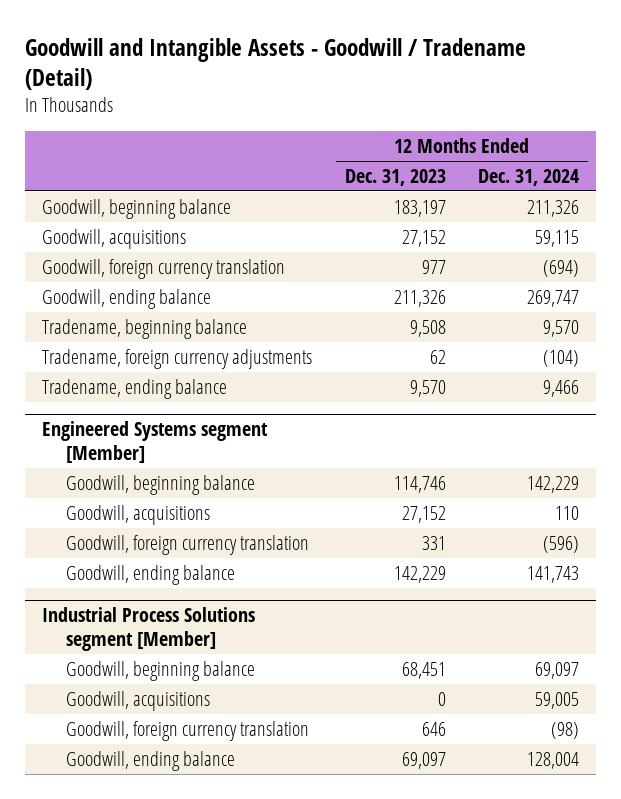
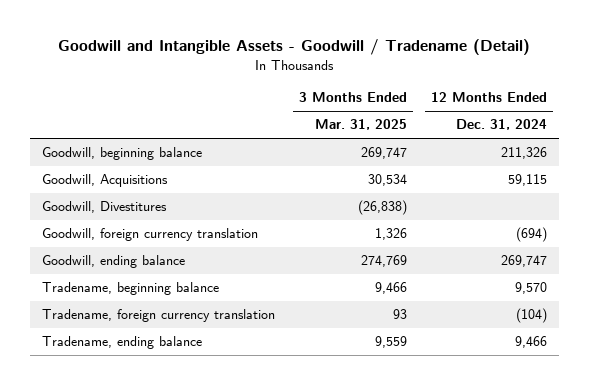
- | 12 Months Ended Dec. 31, 2023 | 12 Months Ended Dec. 31, 2024
+ | 3 Months Ended Mar. 31, 2025 | 12 Months Ended Dec. 31, 2024
- Goodwill, acquisitions | 27,152 | 59,115
+ Goodwill, Acquisitions | 30,534 | 59,115
+ Goodwill, Divestitures | (26,838) |
- Tradename, foreign currency adjustments | 62 | (104)
+ Tradename, foreign currency translation | 93 | (104)
- Engineered Systems segment [Member]
- Goodwill, beginning balance | 114,746 | 142,229
- Goodwill, acquisitions | 27,152 | 110
- Goodwill, foreign currency translation | 331 | (596)
- Goodwill, ending balance | 142,229 | 141,743
- Industrial Process Solutions segment [Member]
- Goodwill, beginning balance | 68,451 | 69,097
- Goodwill, acquisitions | 0 | 59,005
- Goodwill, foreign currency translation | 646 | (98)
- Goodwill, ending balance | 69,097 | 128,004

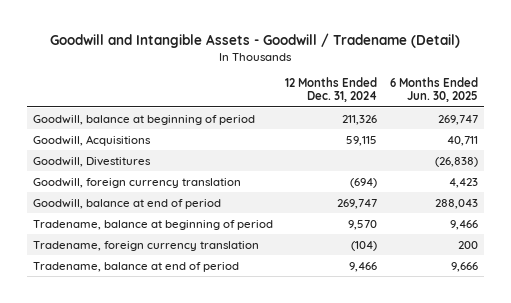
- | 3 Months Ended Mar. 31, 2025 | 12 Months Ended Dec. 31, 2024
+ | 12 Months Ended Dec. 31, 2024 | 6 Months Ended Jun. 30, 2025
- Goodwill, beginning balance | 269,747 | 211,326
+ Goodwill, balance at beginning of period | 211,326 | 269,747
- Goodwill, ending balance | 274,769 | 269,747
- Tradename, beginning balance | 9,466 | 9,570
+ Goodwill, balance at end of period | 269,747 | 288,043
+ Tradename, balance at beginning of period | 9,570 | 9,466
- Tradename, ending balance | 9,559 | 9,466
+ Tradename, balance at end of period | 9,466 | 9,666

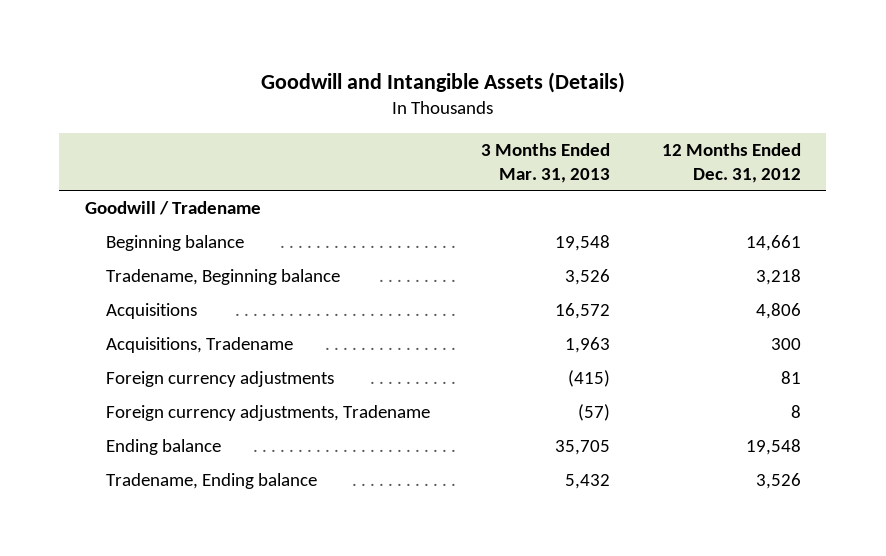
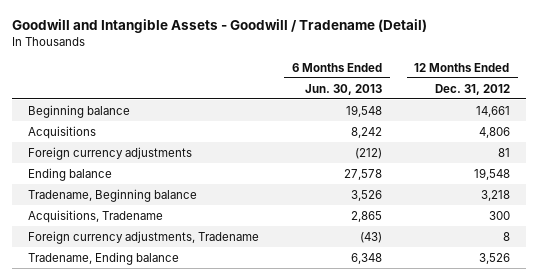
- Goodwill and Intangible Assets (Details)
+ Goodwill and Intangible Assets - Goodwill / Tradename (Detail)
- | 3 Months Ended Mar. 31, 2013 | 12 Months Ended Dec. 31, 2012
+ | 6 Months Ended Jun. 30, 2013 | 12 Months Ended Dec. 31, 2012
- Goodwill / Tradename
moved down: Tradename, Beginning balance | 3,526 | 3,218
moved down: Acquisitions, Tradename | 2,865 | 300
moved down: Foreign currency adjustments, Tradename | (43) | 8

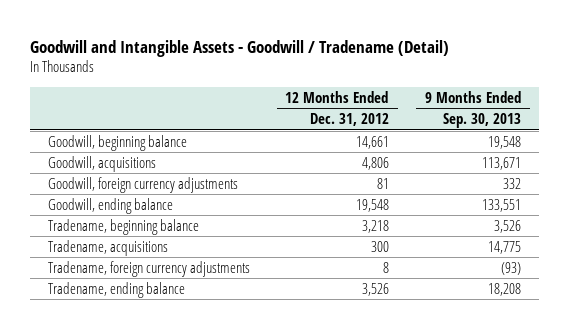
- | 6 Months Ended Jun. 30, 2013 | 12 Months Ended Dec. 31, 2012
+ | 12 Months Ended Dec. 31, 2012 | 9 Months Ended Sep. 30, 2013
- Beginning balance | 19,548 | 14,661
- Acquisitions | 8,242 | 4,806
- Foreign currency adjustments | (212) | 81
- Ending balance | 27,578 | 19,548
- Tradename, Beginning balance | 3,526 | 3,218
- Acquisitions, Tradename | 2,865 | 300
- Foreign currency adjustments, Tradename | (43) | 8
- Tradename, Ending balance | 6,348 | 3,526
+ Goodwill, beginning balance | 14,661 | 19,548
+ Goodwill, acquisitions | 4,806 | 113,671
+ Goodwill, foreign currency adjustments | 81 | 332
+ Goodwill, ending balance | 19,548 | 133,551
+ Tradename, beginning balance | 3,218 | 3,526
+ Tradename, acquisitions | 300 | 14,775
+ Tradename, foreign currency adjustments | 8 | (93)
+ Tradename, ending balance | 3,526 | 18,208

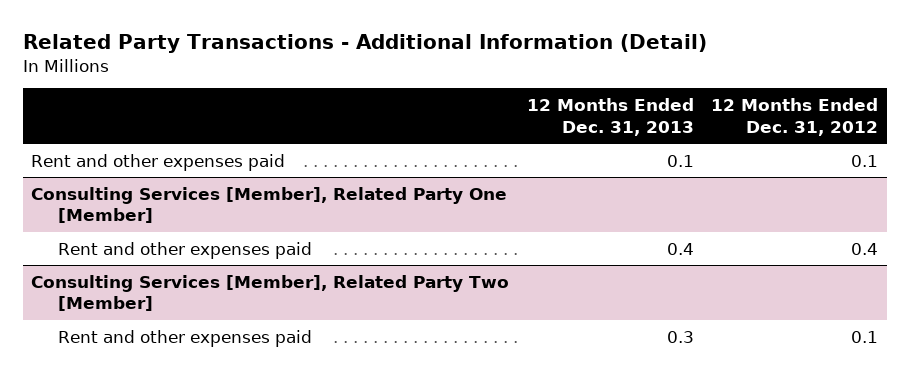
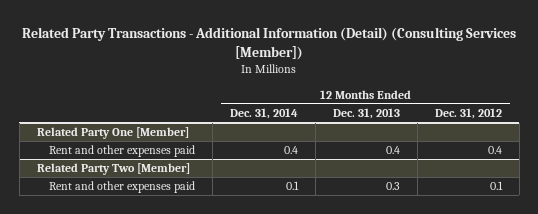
- Related Party Transactions - Additional Information (Detail)
+ Related Party Transactions - Additional Information (Detail) (Consulting Services [Member])
- | 12 Months Ended Dec. 31, 2013 | 12 Months Ended Dec. 31, 2012
+ | 12 Months Ended Dec. 31, 2014 | 12 Months Ended Dec. 31, 2013 | 12 Months Ended Dec. 31, 2012
- Rent and other expenses paid | 0.1 | 0.1
- Consulting Services [Member], Related Party One [Member]
+ Related Party One [Member]
- Consulting Services [Member], Related Party Two [Member]
+ Related Party Two [Member]

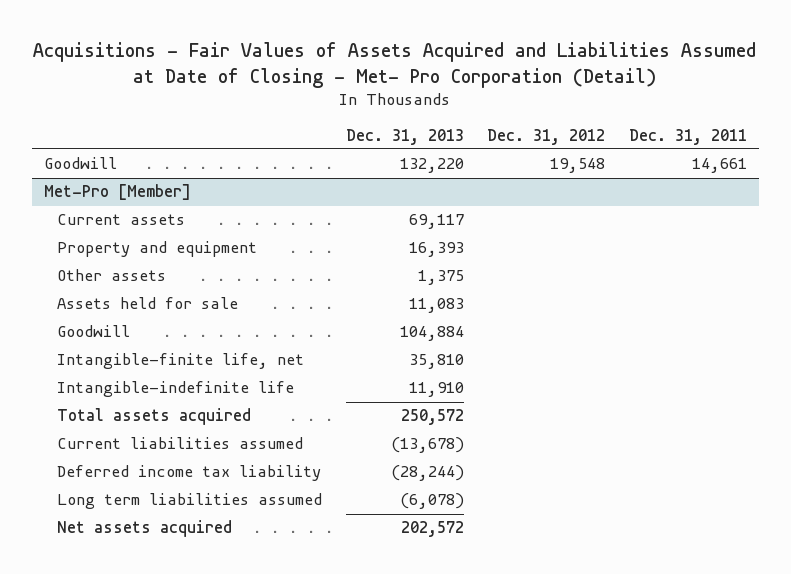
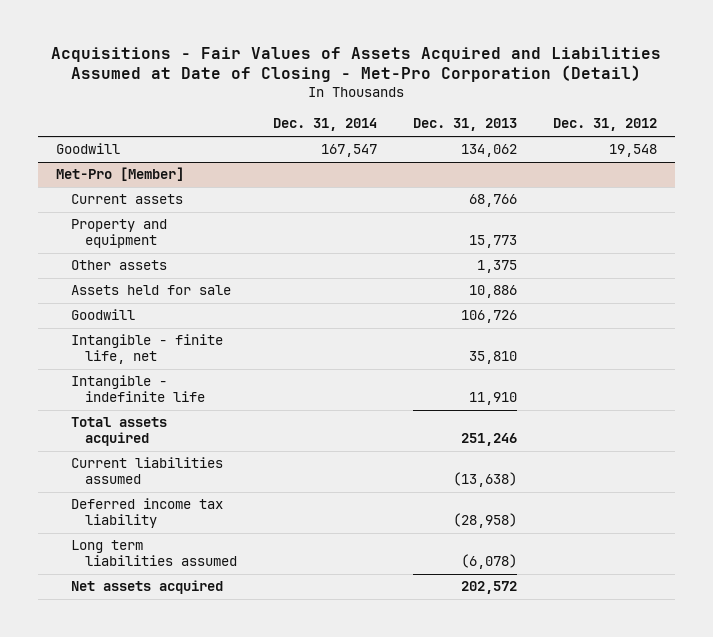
- Acquisitions - Fair Values of Assets Acquired and Liabilities Assumed at Date of Closing - Met- Pro Corporation (Detail)
+ Acquisitions - Fair Values of Assets Acquired and Liabilities Assumed at Date of Closing - Met-Pro Corporation (Detail)
- | Dec. 31, 2013 | Dec. 31, 2012 | Dec. 31, 2011
+ | Dec. 31, 2014 | Dec. 31, 2013 | Dec. 31, 2012
- Goodwill | 132,220 | 19,548 | 14,661
+ Goodwill | 167,547 | 134,062 | 19,548
@ Met-Pro [Member]
- Current assets | 69,117 | |
- Property and equipment | 16,393 | |
+ Current assets | | 68,766 |
+ Property and equipment | | 15,773 |
- Assets held for sale | 11,083 | |
- Goodwill | 104,884 | |
- Intangible-finite life, net | 35,810 | |
- Intangible-indefinite life | 11,910 | |
- Total assets acquired | 250,572 | |
- Current liabilities assumed | (13,678) | |
- Deferred income tax liability | (28,244) | |
+ Assets held for sale | | 10,886 |
+ Goodwill | | 106,726 |
+ Intangible - finite life, net | | 35,810 |
+ Intangible - indefinite life | | 11,910 |
+ Total assets acquired | | 251,246 |
+ Current liabilities assumed | | (13,638) |
+ Deferred income tax liability | | (28,958) |

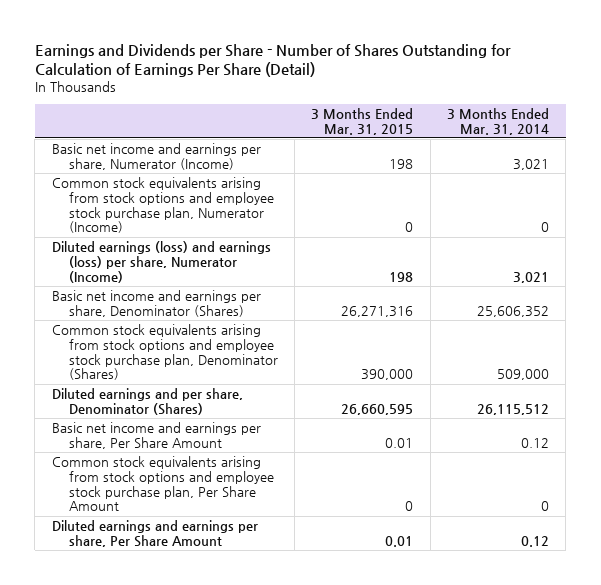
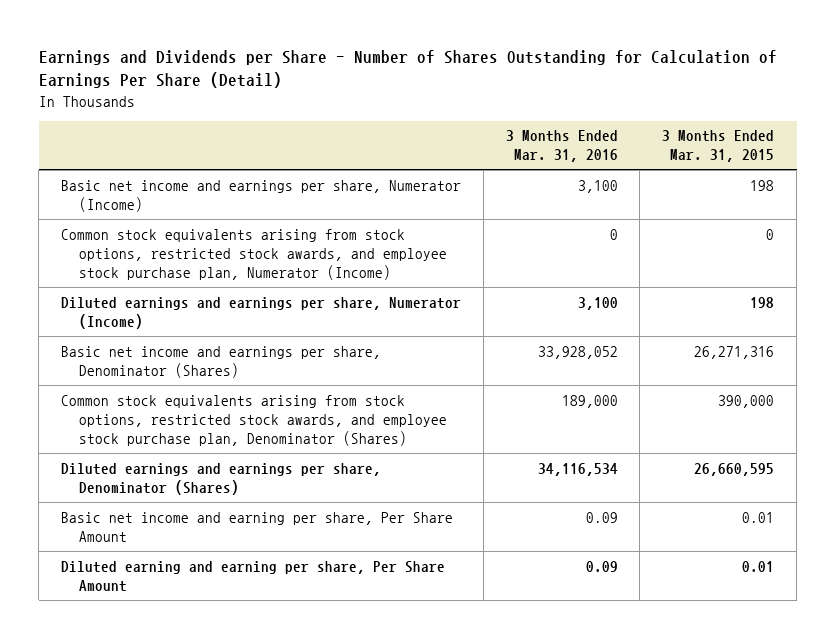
- | 3 Months Ended Mar. 31, 2015 | 3 Months Ended Mar. 31, 2014
+ | 3 Months Ended Mar. 31, 2016 | 3 Months Ended Mar. 31, 2015
- Common stock equivalents arising from stock options and employee stock purchase plan, Numerator (Income) | 0 | 0
- Diluted earnings (loss) and earnings (loss) per share, Numerator (Income) | 198 | 3,021
+ Common stock equivalents arising from stock options, restricted stock awards, and employee stock purchase plan, Numerator (Income) | 0 | 0
+ Diluted earnings and earnings per share, Numerator (Income) | 3,100 | 198
- Common stock equivalents arising from stock options and employee stock purchase plan, Denominator (Shares) | 390,000 | 509,000
- Diluted earnings and per share, Denominator (Shares) | 26,660,595 | 26,115,512
- Basic net income and earnings per share, Per Share Amount | 0.01 | 0.12
- Common stock equivalents arising from stock options and employee stock purchase plan, Per Share Amount | 0 | 0
- Diluted earnings and earnings per share, Per Share Amount | 0.01 | 0.12
+ Common stock equivalents arising from stock options, restricted stock awards, and employee stock purchase plan, Denominator (Shares) | 189,000 | 390,000
+ Diluted earnings and earnings per share, Denominator (Shares) | 34,116,534 | 26,660,595
+ Basic net income and earning per share, Per Share Amount | 0.09 | 0.01
+ Diluted earning and earning per share, Per Share Amount | 0.09 | 0.01

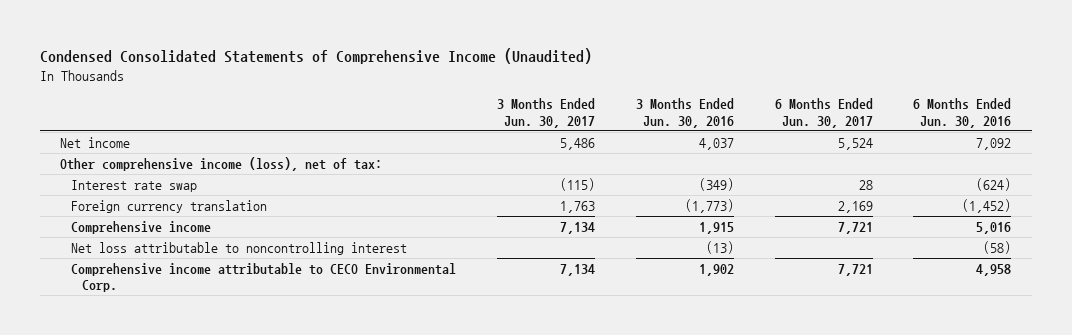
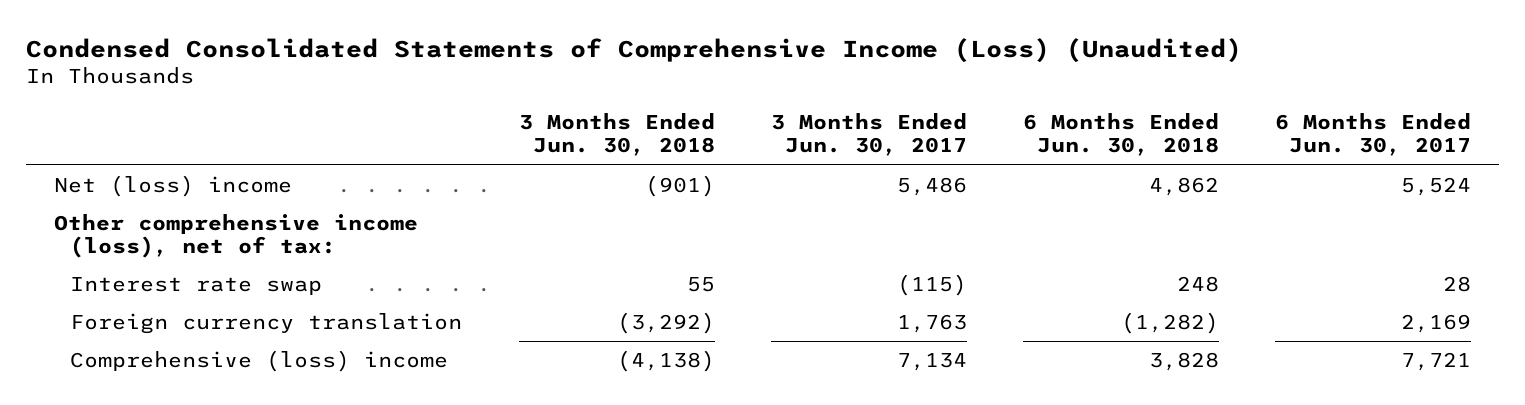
- Condensed Consolidated Statements of Comprehensive Income (Unaudited)
+ Condensed Consolidated Statements of Comprehensive Income (Loss) (Unaudited)
- | 3 Months Ended Jun. 30, 2017 | 3 Months Ended Jun. 30, 2016 | 6 Months Ended Jun. 30, 2017 | 6 Months Ended Jun. 30, 2016
+ | 3 Months Ended Jun. 30, 2018 | 3 Months Ended Jun. 30, 2017 | 6 Months Ended Jun. 30, 2018 | 6 Months Ended Jun. 30, 2017
- Net income | 5,486 | 4,037 | 5,524 | 7,092
+ Net (loss) income | (901) | 5,486 | 4,862 | 5,524
- Comprehensive income | 7,134 | 1,915 | 7,721 | 5,016
- Net loss attributable to noncontrolling interest | | (13) | | (58)
- Comprehensive income attributable to CECO Environmental Corp. | 7,134 | 1,902 | 7,721 | 4,958
+ Comprehensive (loss) income | (4,138) | 7,134 | 3,828 | 7,721

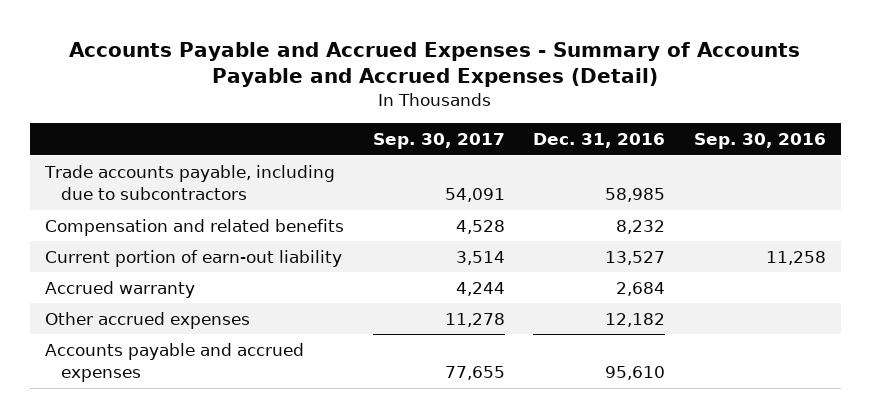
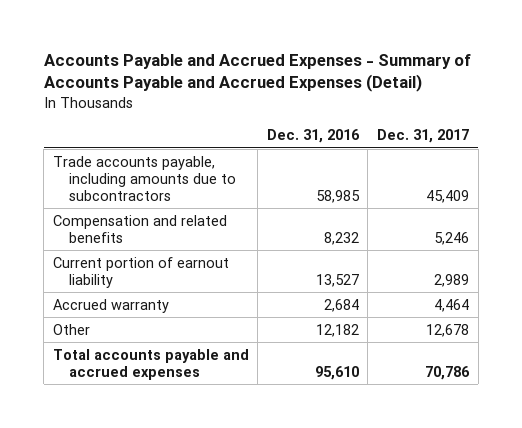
- | Sep. 30, 2017 | Dec. 31, 2016 | Sep. 30, 2016
+ | Dec. 31, 2016 | Dec. 31, 2017
- Trade accounts payable, including due to subcontractors | 54,091 | 58,985 |
+ Trade accounts payable, including amounts due to subcontractors | 58,985 | 45,409
- Current portion of earn-out liability | 3,514 | 13,527 | 11,258
+ Current portion of earnout liability | 13,527 | 2,989
- Other accrued expenses | 11,278 | 12,182 |
- Accounts payable and accrued expenses | 77,655 | 95,610 |
+ Other | 12,182 | 12,678
+ Total accounts payable and accrued expenses | 95,610 | 70,786

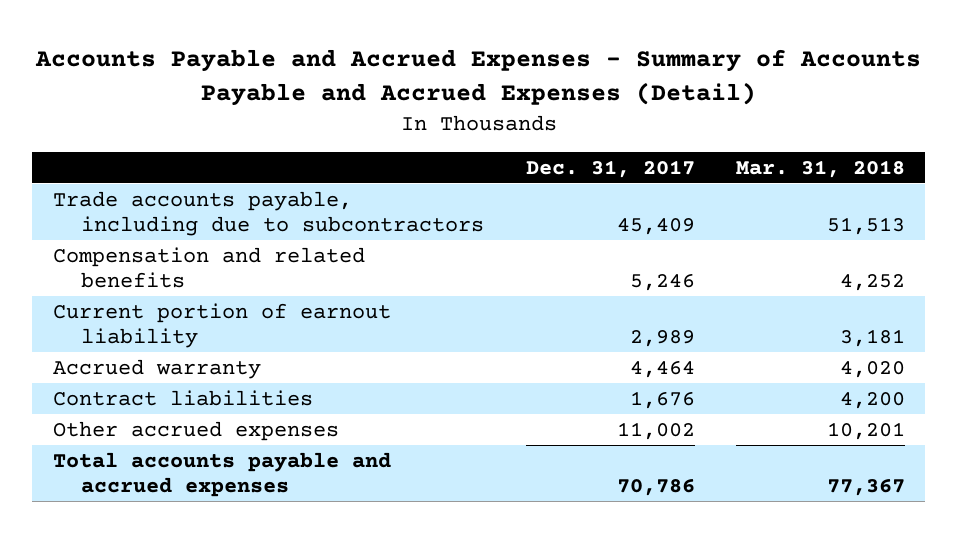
- | Dec. 31, 2016 | Dec. 31, 2017
+ | Dec. 31, 2017 | Mar. 31, 2018
- Trade accounts payable, including amounts due to subcontractors | 58,985 | 45,409
+ Trade accounts payable, including due to subcontractors | 45,409 | 51,513
- Other | 12,182 | 12,678
+ Contract liabilities | 1,676 | 4,200
+ Other accrued expenses | 11,002 | 10,201

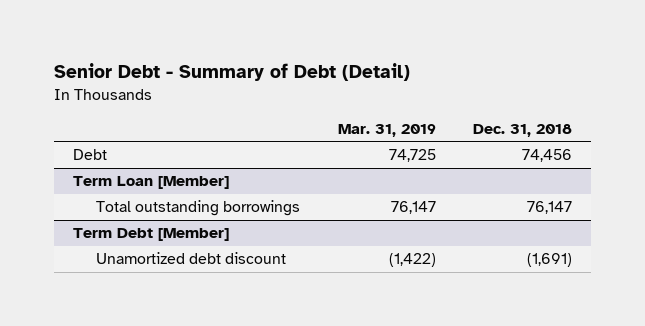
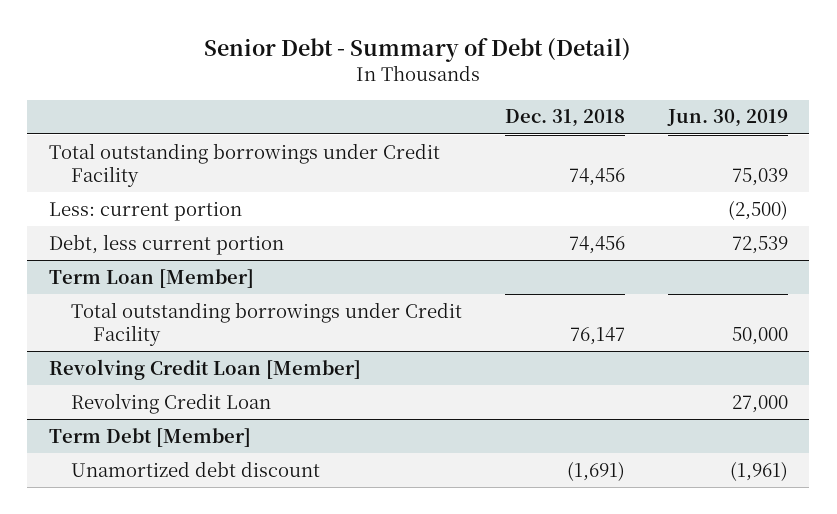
- | Mar. 31, 2019 | Dec. 31, 2018
+ | Dec. 31, 2018 | Jun. 30, 2019
- Debt | 74,725 | 74,456
+ Total outstanding borrowings under Credit Facility | 74,456 | 75,039
+ Less: current portion | | (2,500)
+ Debt, less current portion | 74,456 | 72,539
@ Term Loan [Member]
- Total outstanding borrowings | 76,147 | 76,147
+ Total outstanding borrowings under Credit Facility | 76,147 | 50,000
+ Revolving Credit Loan [Member]
+ Revolving Credit Loan | | 27,000

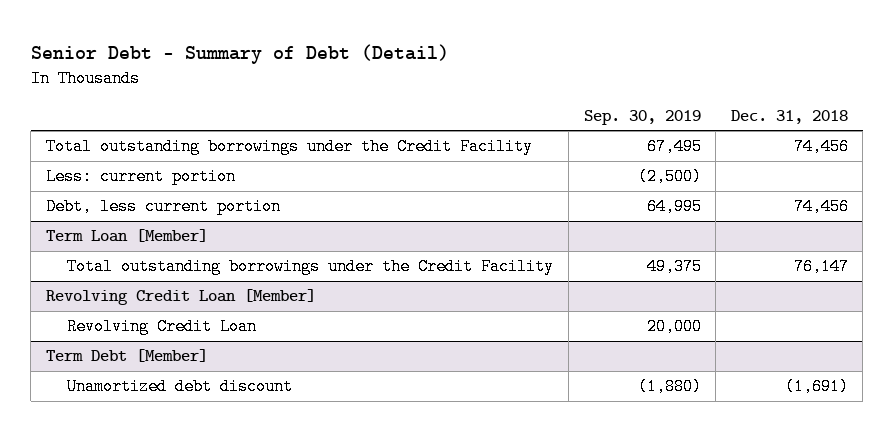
- | Dec. 31, 2018 | Jun. 30, 2019
+ | Sep. 30, 2019 | Dec. 31, 2018
- Total outstanding borrowings under Credit Facility | 74,456 | 75,039
+ Total outstanding borrowings under the Credit Facility | 67,495 | 74,456
@ Term Loan [Member]
- Total outstanding borrowings under Credit Facility | 76,147 | 50,000
+ Total outstanding borrowings under the Credit Facility | 49,375 | 76,147

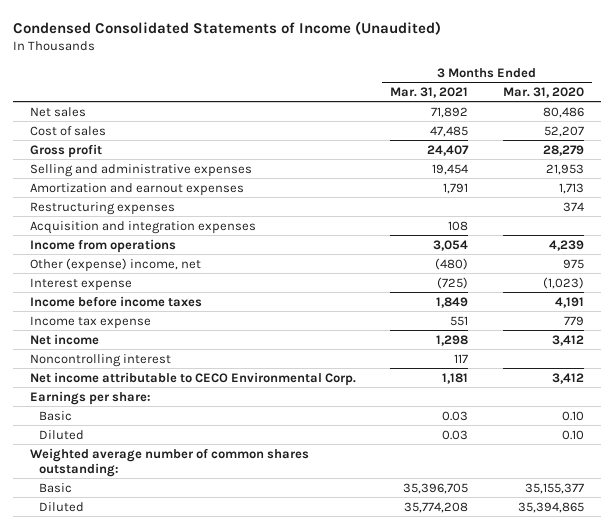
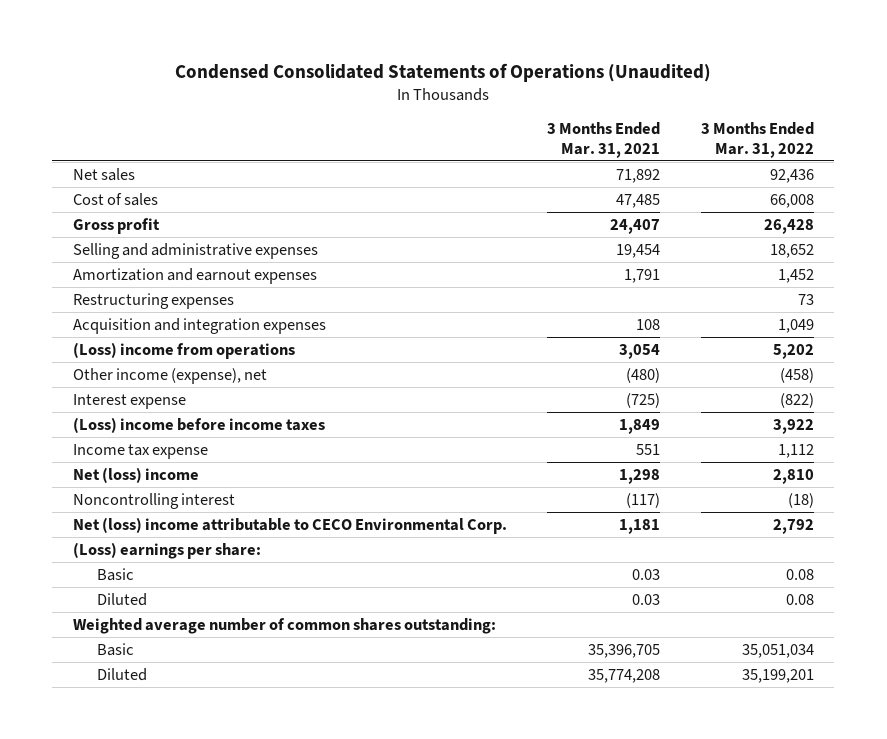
- Condensed Consolidated Statements of Income (Unaudited)
+ Condensed Consolidated Statements of Operations (Unaudited)
- | 3 Months Ended Mar. 31, 2021 | 3 Months Ended Mar. 31, 2020
+ | 3 Months Ended Mar. 31, 2021 | 3 Months Ended Mar. 31, 2022
- Income from operations | 3,054 | 4,239
- Other (expense) income, net | (480) | 975
+ (Loss) income from operations | 3,054 | 5,202
+ Other income (expense), net | (480) | (458)
- Income before income taxes | 1,849 | 4,191
+ (Loss) income before income taxes | 1,849 | 3,922
- Net income | 1,298 | 3,412
- Noncontrolling interest | 117 |
- Net income attributable to CECO Environmental Corp. | 1,181 | 3,412
- Earnings per share:
+ Net (loss) income | 1,298 | 2,810
+ Noncontrolling interest | (117) | (18)
+ Net (loss) income attributable to CECO Environmental Corp. | 1,181 | 2,792
+ (Loss) earnings per share:

